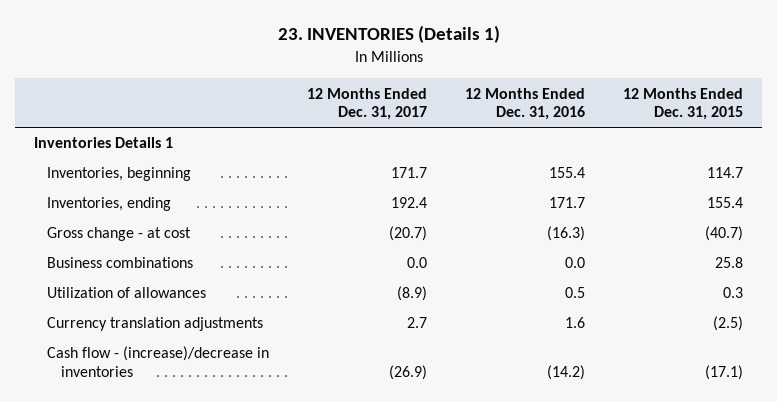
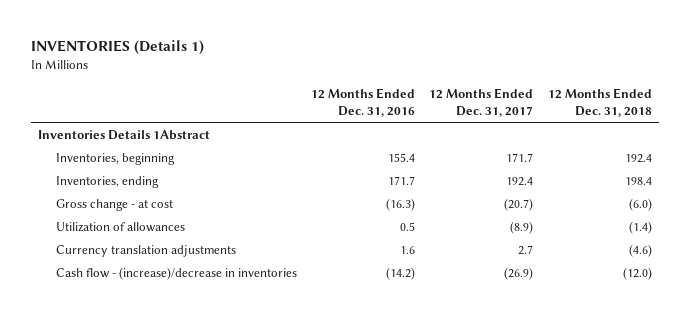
- 23. INVENTORIES (Details 1)
+ INVENTORIES (Details 1)
- | 12 Months Ended Dec. 31, 2017 | 12 Months Ended Dec. 31, 2016 | 12 Months Ended Dec. 31, 2015
+ | 12 Months Ended Dec. 31, 2016 | 12 Months Ended Dec. 31, 2017 | 12 Months Ended Dec. 31, 2018
- Inventories Details 1
+ Inventories Details 1Abstract
- Business combinations | 0.0 | 0.0 | 25.8

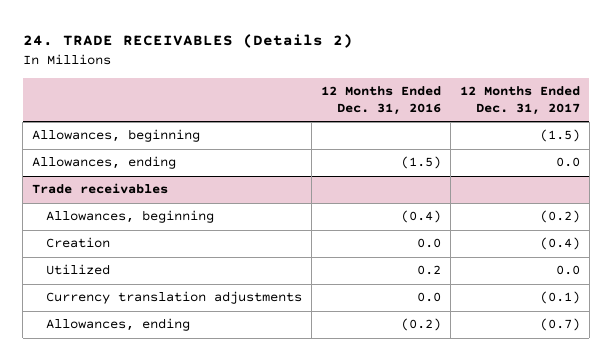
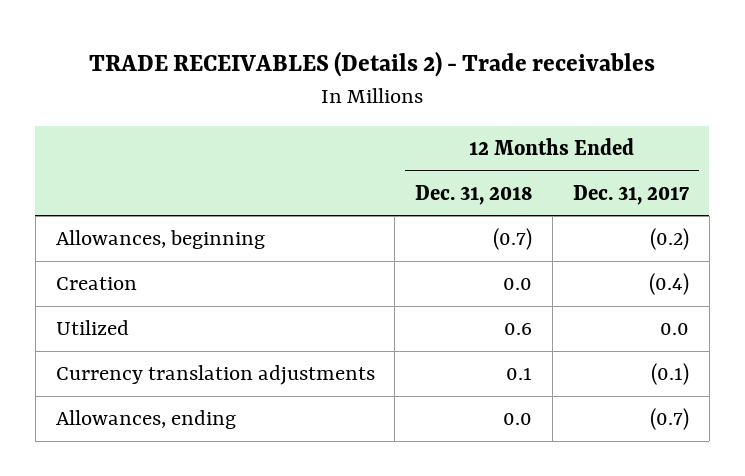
- 24. TRADE RECEIVABLES (Details 2)
+ TRADE RECEIVABLES (Details 2) - Trade receivables
- | 12 Months Ended Dec. 31, 2016 | 12 Months Ended Dec. 31, 2017
+ | 12 Months Ended Dec. 31, 2018 | 12 Months Ended Dec. 31, 2017
- Allowances, beginning | | (1.5)
- Allowances, ending | (1.5) | 0.0
- Trade receivables

